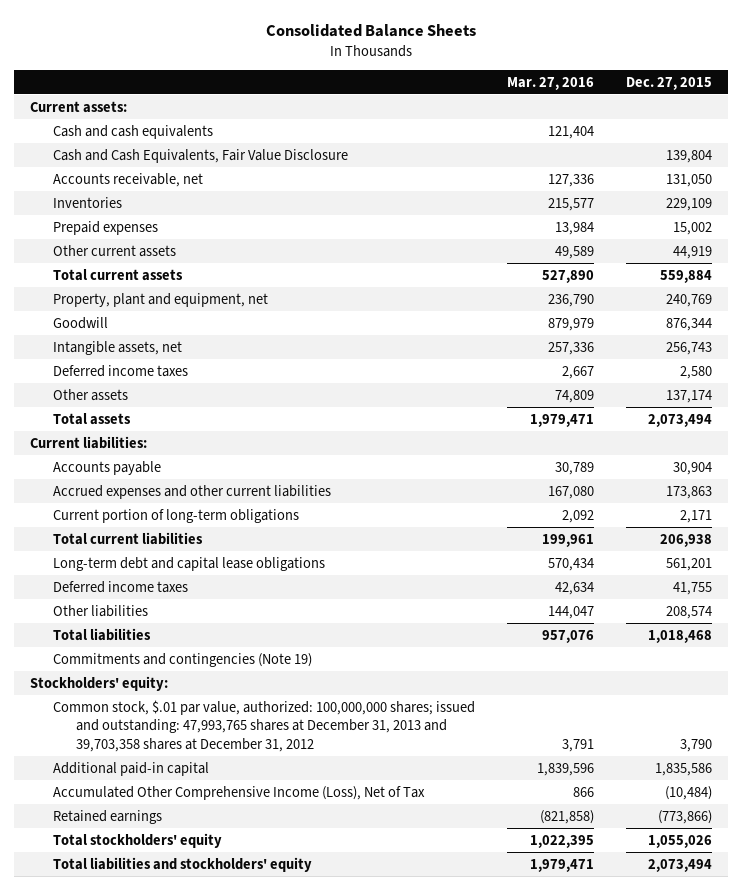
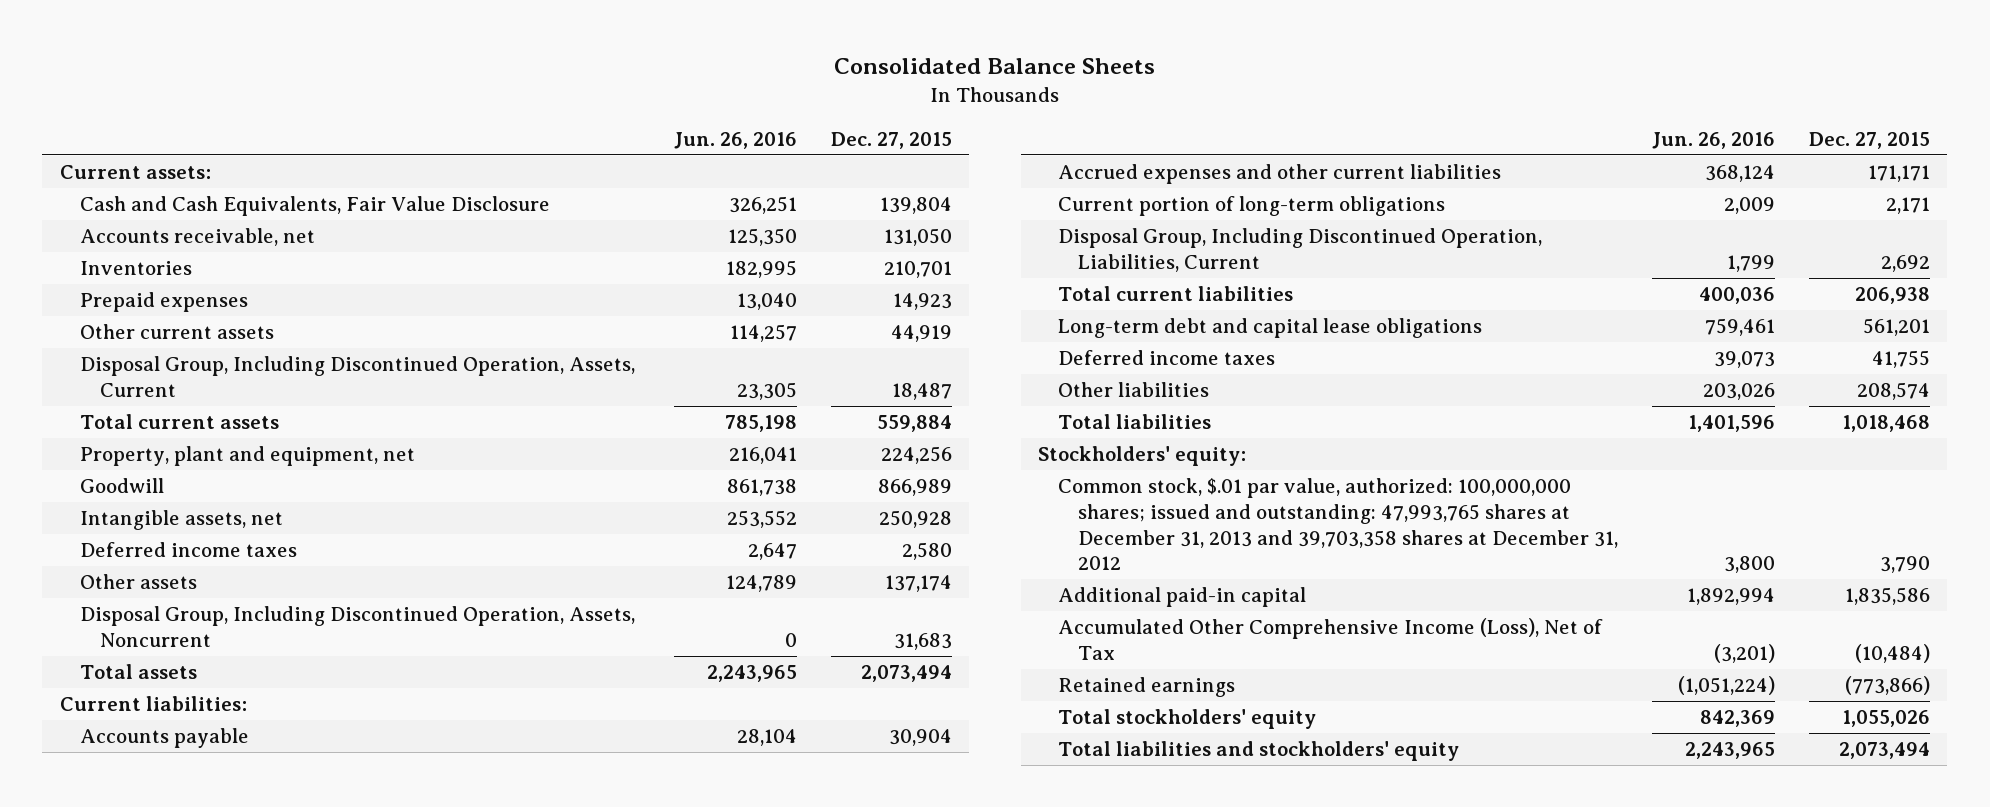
- | Mar. 27, 2016 | Dec. 27, 2015
+ | Jun. 26, 2016 | Dec. 27, 2015
- Cash and cash equivalents | 121,404 |
- Inventories | 215,577 | 229,109
- Prepaid expenses | 13,984 | 15,002
+ Inventories | 182,995 | 210,701
+ Prepaid expenses | 13,040 | 14,923
+ Disposal Group, Including Discontinued Operation, Assets, Current | 23,305 | 18,487
- Property, plant and equipment, net | 236,790 | 240,769
- Goodwill | 879,979 | 876,344
- Intangible assets, net | 257,336 | 256,743
+ Property, plant and equipment, net | 216,041 | 224,256
+ Goodwill | 861,738 | 866,989
+ Intangible assets, net | 253,552 | 250,928
+ Disposal Group, Including Discontinued Operation, Assets, Noncurrent | 0 | 31,683
- Accrued expenses and other current liabilities | 167,080 | 173,863
+ Accrued expenses and other current liabilities | 368,124 | 171,171
+ Disposal Group, Including Discontinued Operation, Liabilities, Current | 1,799 | 2,692
- Commitments and contingencies (Note 19)

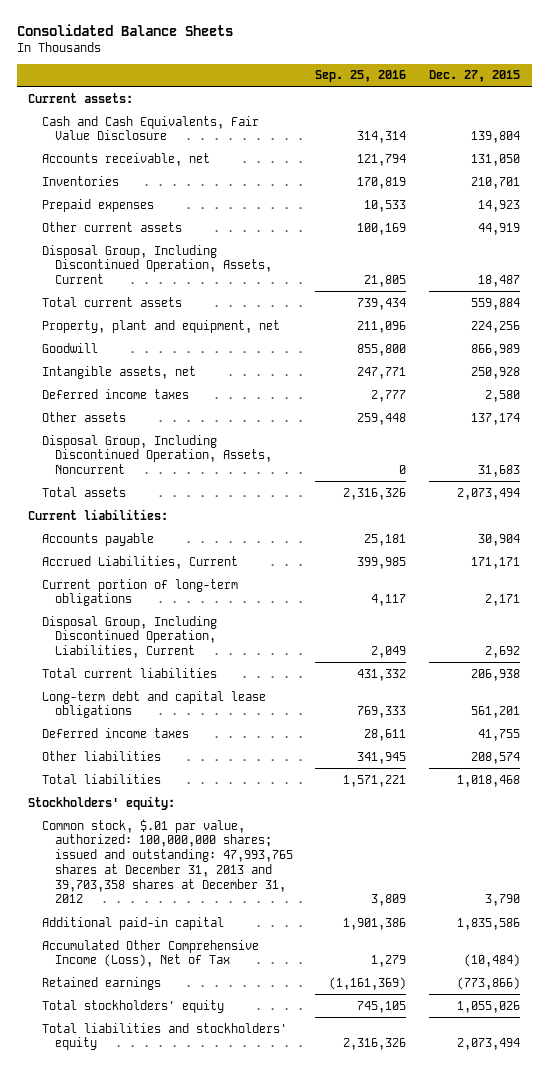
- | Jun. 26, 2016 | Dec. 27, 2015
+ | Sep. 25, 2016 | Dec. 27, 2015
- Accrued expenses and other current liabilities | 368,124 | 171,171
+ Accrued Liabilities, Current | 399,985 | 171,171

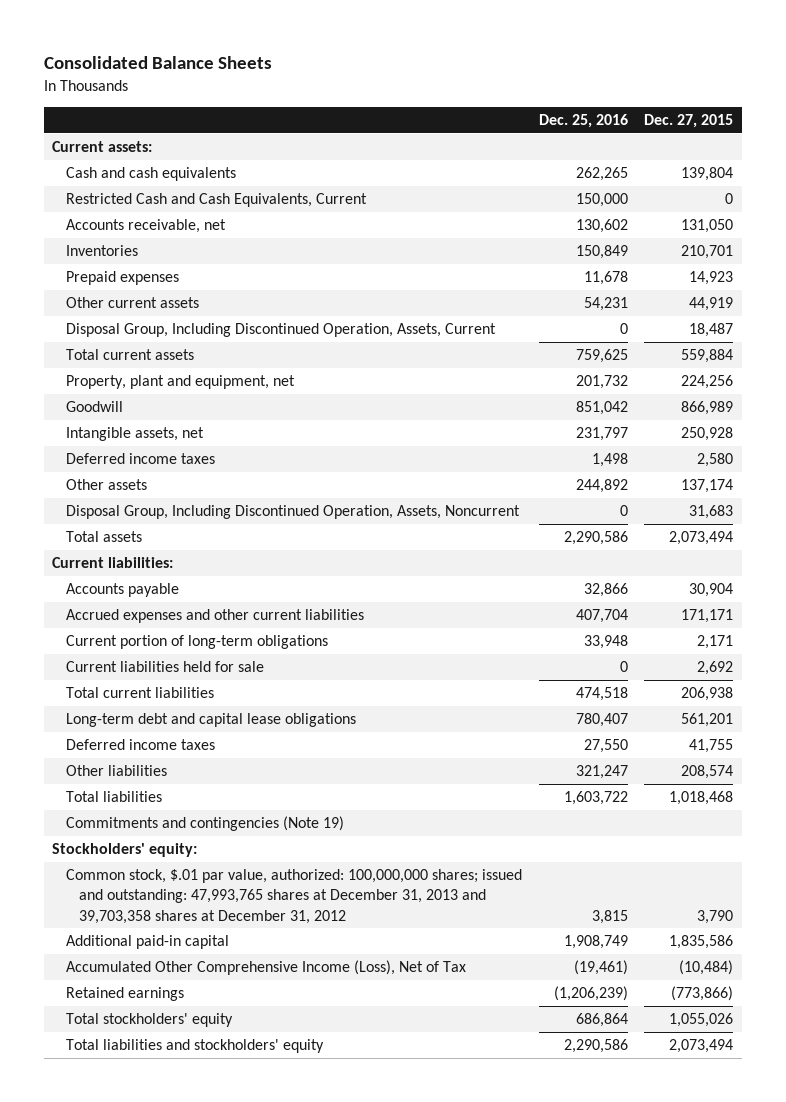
- | Sep. 25, 2016 | Dec. 27, 2015
+ | Dec. 25, 2016 | Dec. 27, 2015
- Cash and Cash Equivalents, Fair Value Disclosure | 314,314 | 139,804
+ Cash and cash equivalents | 262,265 | 139,804
+ Restricted Cash and Cash Equivalents, Current | 150,000 | 0
- Accrued Liabilities, Current | 399,985 | 171,171
+ Accrued expenses and other current liabilities | 407,704 | 171,171
- Disposal Group, Including Discontinued Operation, Liabilities, Current | 2,049 | 2,692
+ Current liabilities held for sale | 0 | 2,692
+ Commitments and contingencies (Note 19)

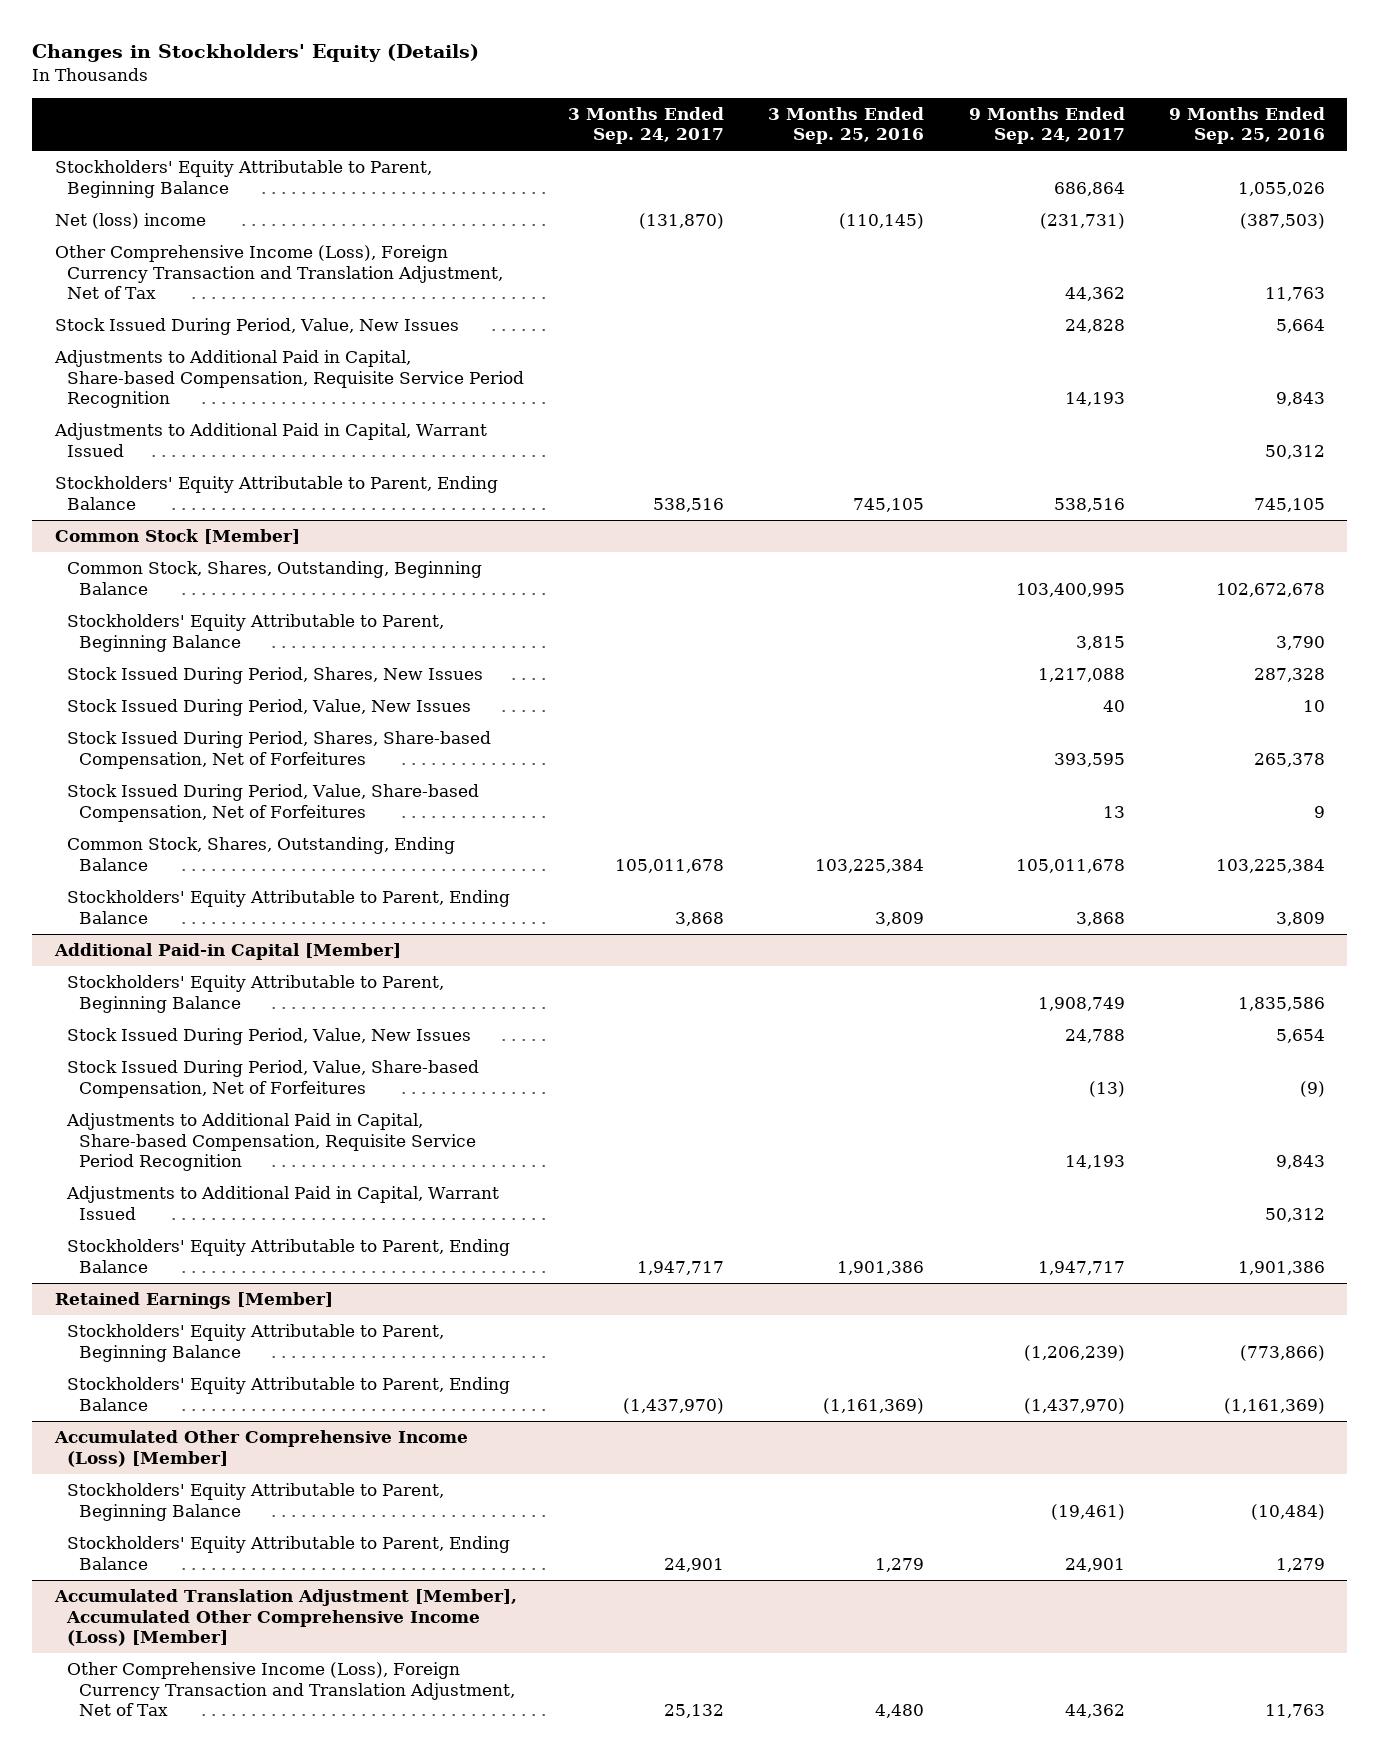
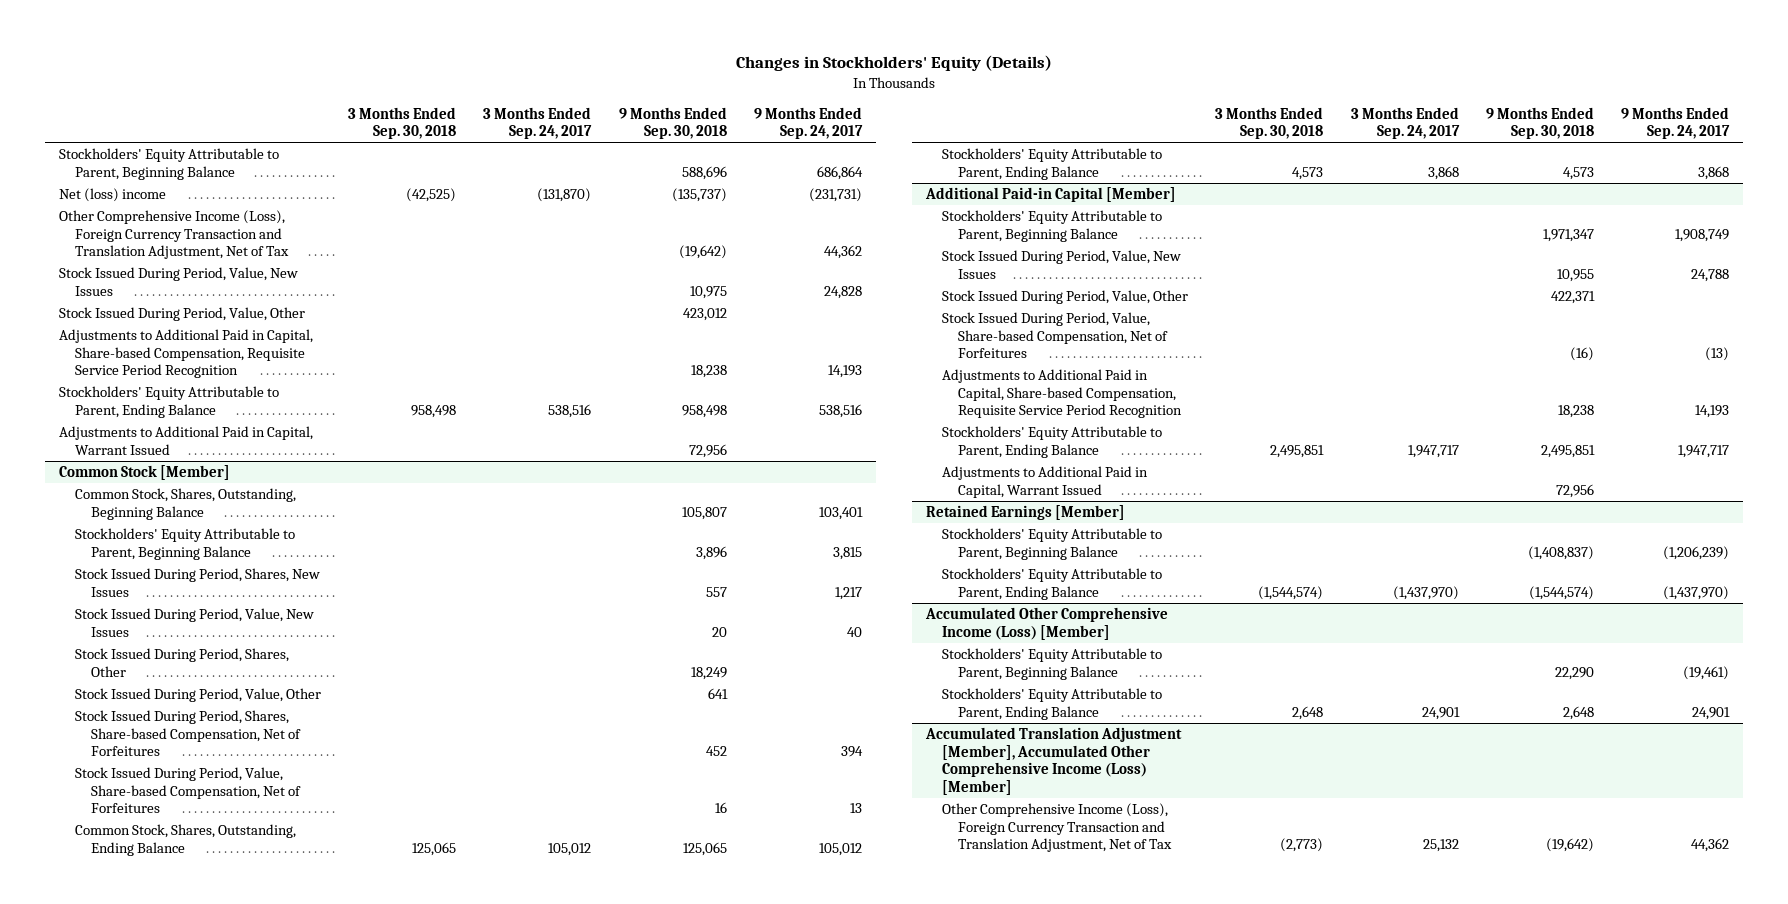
- | 3 Months Ended Sep. 24, 2017 | 3 Months Ended Sep. 25, 2016 | 9 Months Ended Sep. 24, 2017 | 9 Months Ended Sep. 25, 2016
+ | 3 Months Ended Sep. 30, 2018 | 3 Months Ended Sep. 24, 2017 | 9 Months Ended Sep. 30, 2018 | 9 Months Ended Sep. 24, 2017
+ Stock Issued During Period, Value, Other | | | 423,012 |
moved down: Adjustments to Additional Paid in Capital, Warrant Issued | | | 72,956 |
@ Common Stock [Member]
- Common Stock, Shares, Outstanding, Beginning Balance | | | 103,400,995 | 102,672,678
+ Common Stock, Shares, Outstanding, Beginning Balance | | | 105,807 | 103,401
- Stock Issued During Period, Shares, New Issues | | | 1,217,088 | 287,328
+ Stock Issued During Period, Shares, New Issues | | | 557 | 1,217
- Stock Issued During Period, Shares, Share-based Compensation, Net of Forfeitures | | | 393,595 | 265,378
+ Stock Issued During Period, Shares, Other | | | 18,249 |
+ Stock Issued During Period, Value, Other | | | 641 |
+ Stock Issued During Period, Shares, Share-based Compensation, Net of Forfeitures | | | 452 | 394
- Common Stock, Shares, Outstanding, Ending Balance | 105,011,678 | 103,225,384 | 105,011,678 | 103,225,384
+ Common Stock, Shares, Outstanding, Ending Balance | 125,065 | 105,012 | 125,065 | 105,012
@ Additional Paid-in Capital [Member]
+ Stock Issued During Period, Value, Other | | | 422,371 |
moved down: Adjustments to Additional Paid in Capital, Warrant Issued | | | 72,956 |

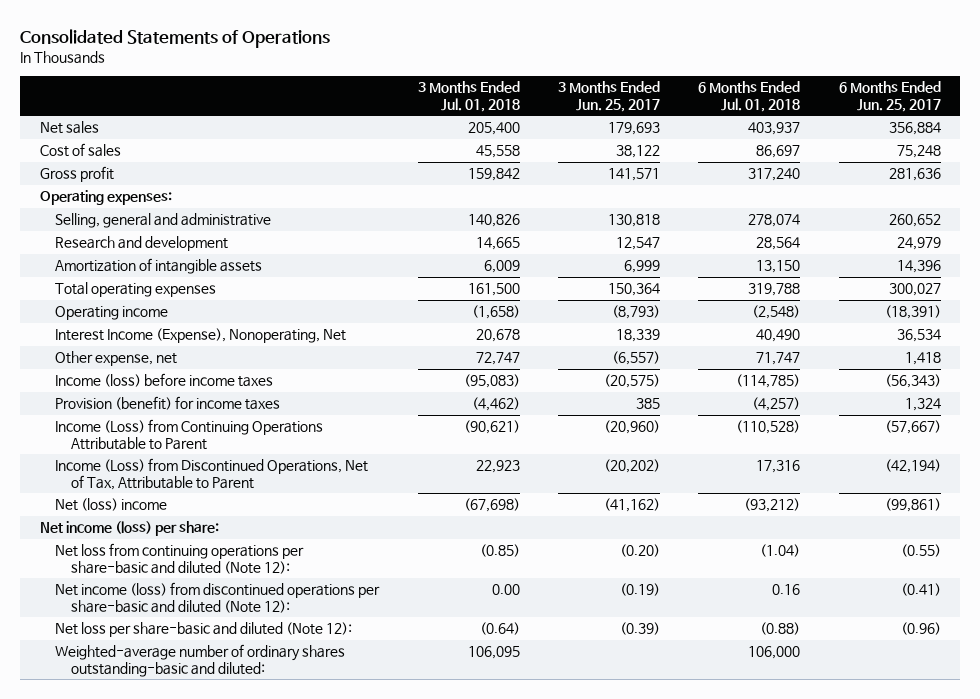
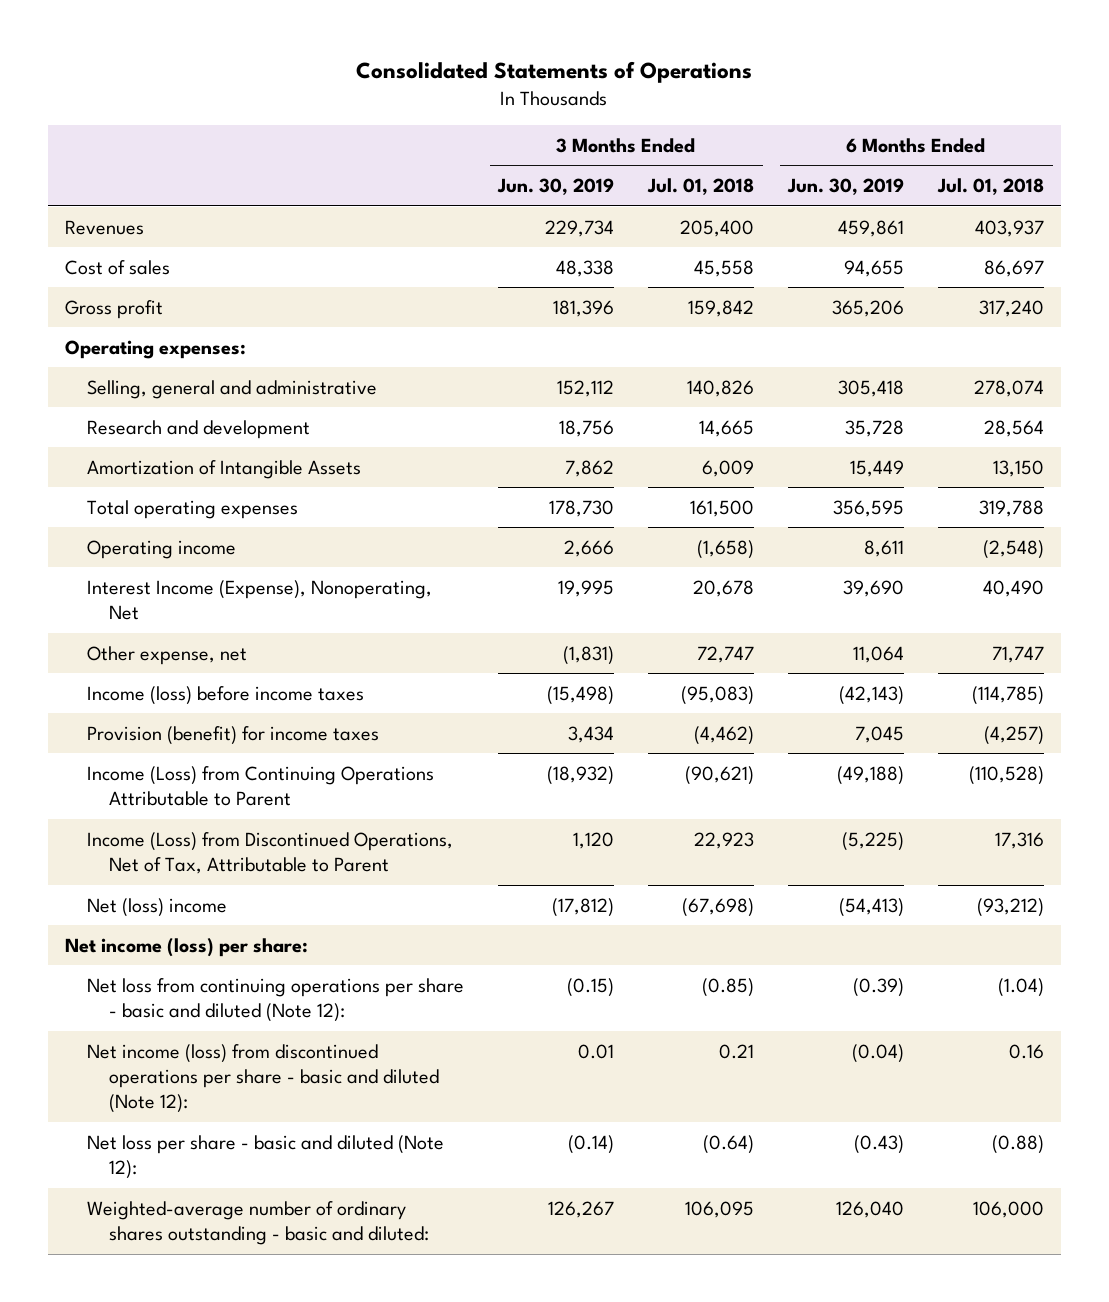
- | 3 Months Ended Jul. 01, 2018 | 3 Months Ended Jun. 25, 2017 | 6 Months Ended Jul. 01, 2018 | 6 Months Ended Jun. 25, 2017
+ | 3 Months Ended Jun. 30, 2019 | 3 Months Ended Jul. 01, 2018 | 6 Months Ended Jun. 30, 2019 | 6 Months Ended Jul. 01, 2018
- Net sales | 205,400 | 179,693 | 403,937 | 356,884
+ Revenues | 229,734 | 205,400 | 459,861 | 403,937
- Amortization of intangible assets | 6,009 | 6,999 | 13,150 | 14,396
+ Amortization of Intangible Assets | 7,862 | 6,009 | 15,449 | 13,150
- Net loss from continuing operations per share-basic and diluted (Note 12): | (0.85) | (0.20) | (1.04) | (0.55)
- Net income (loss) from discontinued operations per share-basic and diluted (Note 12): | 0.00 | (0.19) | 0.16 | (0.41)
- Net loss per share-basic and diluted (Note 12): | (0.64) | (0.39) | (0.88) | (0.96)
- Weighted-average number of ordinary shares outstanding-basic and diluted: | 106,095 | | 106,000 |
+ Net loss from continuing operations per share - basic and diluted (Note 12): | (0.15) | (0.85) | (0.39) | (1.04)
+ Net income (loss) from discontinued operations per share - basic and diluted (Note 12): | 0.01 | 0.21 | (0.04) | 0.16
+ Net loss per share - basic and diluted (Note 12): | (0.14) | (0.64) | (0.43) | (0.88)
+ Weighted-average number of ordinary shares outstanding - basic and diluted: | 126,267 | 106,095 | 126,040 | 106,000

